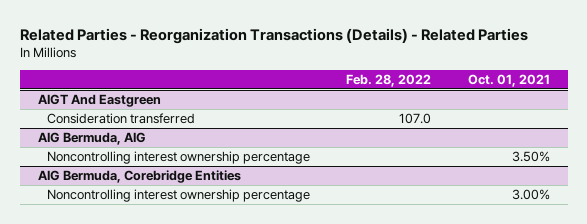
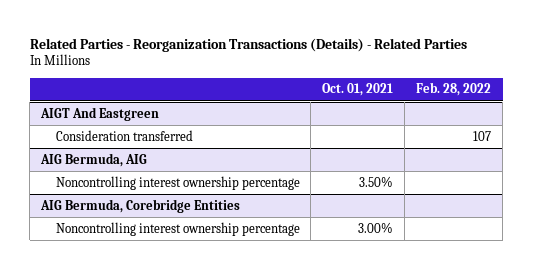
- | Feb. 28, 2022 | Oct. 01, 2021
+ | Oct. 01, 2021 | Feb. 28, 2022
@ AIGT And Eastgreen
- Consideration transferred | 107.0 |
+ Consideration transferred | | 107

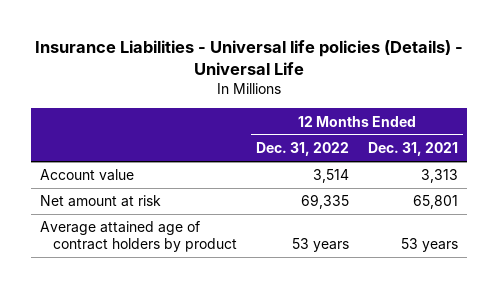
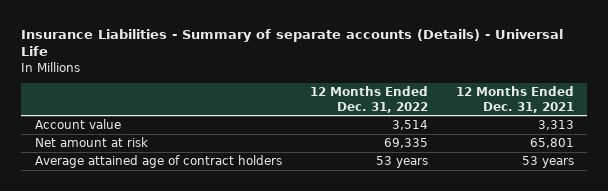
- Insurance Liabilities - Universal life policies (Details) - Universal Life
+ Insurance Liabilities - Summary of separate accounts (Details) - Universal Life
- Average attained age of contract holders by product | 53 years | 53 years
+ Average attained age of contract holders | 53 years | 53 years

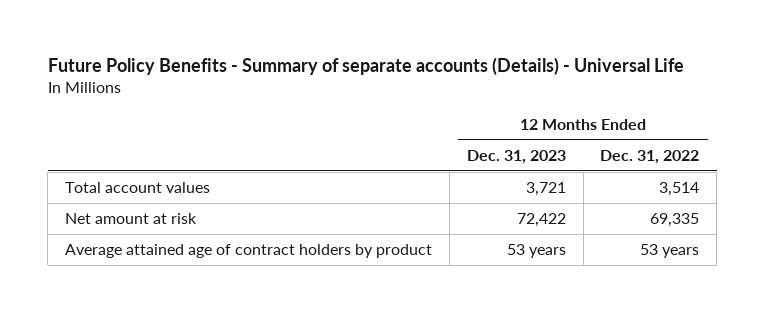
- Insurance Liabilities - Summary of separate accounts (Details) - Universal Life
+ Future Policy Benefits - Summary of separate accounts (Details) - Universal Life
- | 12 Months Ended Dec. 31, 2022 | 12 Months Ended Dec. 31, 2021
+ | 12 Months Ended Dec. 31, 2023 | 12 Months Ended Dec. 31, 2022
- Account value | 3,514 | 3,313
+ Total account values | 3,721 | 3,514
- Average attained age of contract holders | 53 years | 53 years
+ Average attained age of contract holders by product | 53 years | 53 years

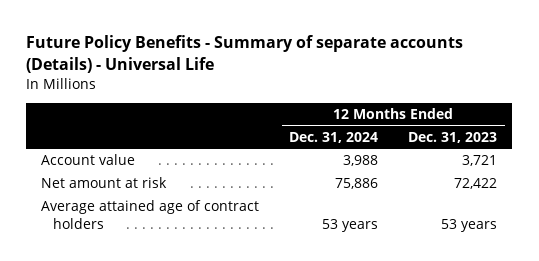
- | 12 Months Ended Dec. 31, 2023 | 12 Months Ended Dec. 31, 2022
+ | 12 Months Ended Dec. 31, 2024 | 12 Months Ended Dec. 31, 2023
- Total account values | 3,721 | 3,514
+ Account value | 3,988 | 3,721
- Average attained age of contract holders by product | 53 years | 53 years
+ Average attained age of contract holders | 53 years | 53 years

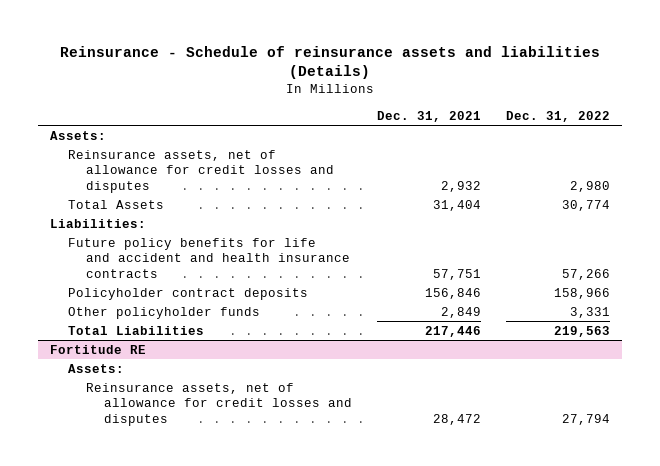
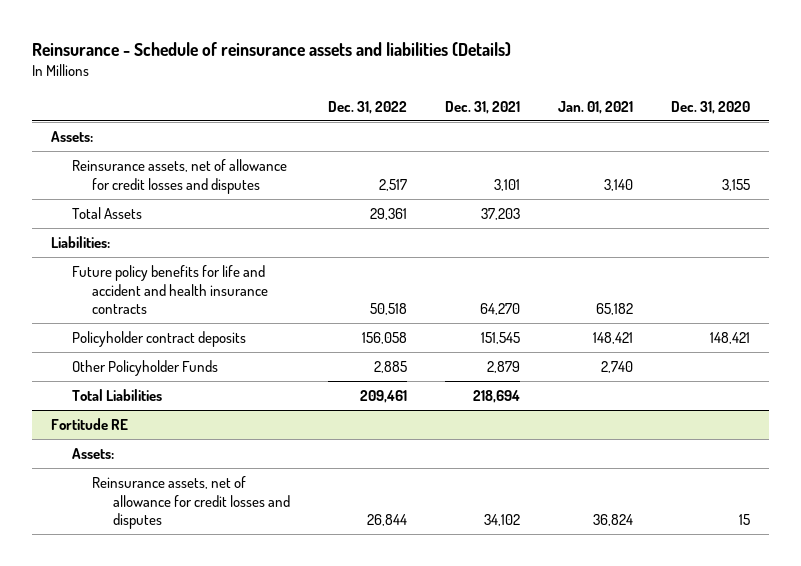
- | Dec. 31, 2021 | Dec. 31, 2022
+ | Dec. 31, 2022 | Dec. 31, 2021 | Jan. 01, 2021 | Dec. 31, 2020
- Reinsurance assets, net of allowance for credit losses and disputes | 2,932 | 2,980
- Total Assets | 31,404 | 30,774
+ Reinsurance assets, net of allowance for credit losses and disputes | 2,517 | 3,101 | 3,140 | 3,155
+ Total Assets | 29,361 | 37,203 | |
- Future policy benefits for life and accident and health insurance contracts | 57,751 | 57,266
- Policyholder contract deposits | 156,846 | 158,966
- Other policyholder funds | 2,849 | 3,331
- Total Liabilities | 217,446 | 219,563
+ Future policy benefits for life and accident and health insurance contracts | 50,518 | 64,270 | 65,182 |
+ Policyholder contract deposits | 156,058 | 151,545 | 148,421 | 148,421
+ Other Policyholder Funds | 2,885 | 2,879 | 2,740 |
+ Total Liabilities | 209,461 | 218,694 | |
@ Fortitude RE
- Reinsurance assets, net of allowance for credit losses and disputes | 28,472 | 27,794
+ Reinsurance assets, net of allowance for credit losses and disputes | 26,844 | 34,102 | 36,824 | 15

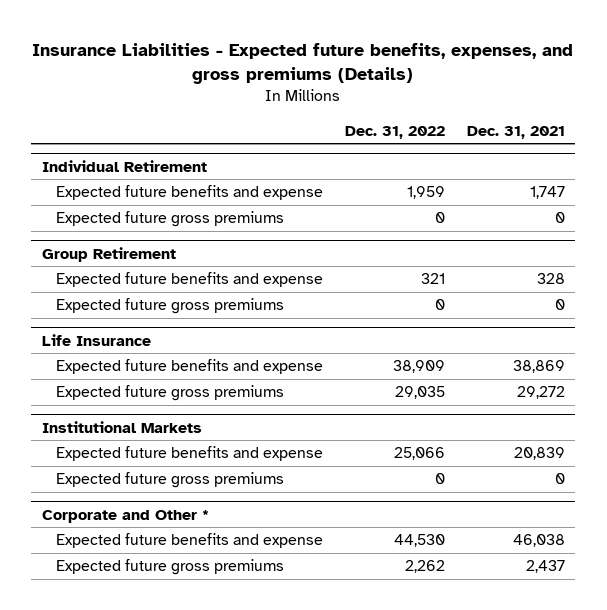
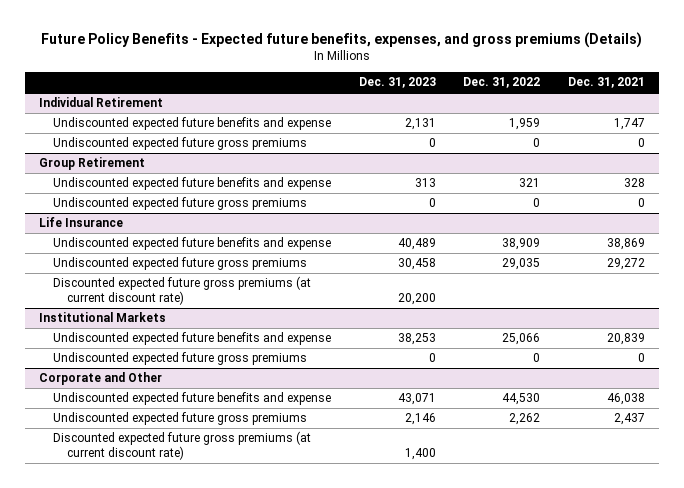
- Insurance Liabilities - Expected future benefits, expenses, and gross premiums (Details)
+ Future Policy Benefits - Expected future benefits, expenses, and gross premiums (Details)
- | Dec. 31, 2022 | Dec. 31, 2021
+ | Dec. 31, 2023 | Dec. 31, 2022 | Dec. 31, 2021
@ Individual Retirement
- Expected future benefits and expense | 1,959 | 1,747
- Expected future gross premiums | 0 | 0
+ Undiscounted expected future benefits and expense | 2,131 | 1,959 | 1,747
+ Undiscounted expected future gross premiums | 0 | 0 | 0
@ Group Retirement
- Expected future benefits and expense | 321 | 328
- Expected future gross premiums | 0 | 0
+ Undiscounted expected future benefits and expense | 313 | 321 | 328
+ Undiscounted expected future gross premiums | 0 | 0 | 0
@ Life Insurance
- Expected future benefits and expense | 38,909 | 38,869
- Expected future gross premiums | 29,035 | 29,272
+ Undiscounted expected future benefits and expense | 40,489 | 38,909 | 38,869
+ Undiscounted expected future gross premiums | 30,458 | 29,035 | 29,272
+ Discounted expected future gross premiums (at current discount rate) | 20,200 | |
@ Institutional Markets
- Expected future benefits and expense | 25,066 | 20,839
- Expected future gross premiums | 0 | 0
- Corporate and Other *
- Expected future benefits and expense | 44,530 | 46,038
- Expected future gross premiums | 2,262 | 2,437
@ Institutional Markets
+ Undiscounted expected future benefits and expense | 38,253 | 25,066 | 20,839
+ Undiscounted expected future gross premiums | 0 | 0 | 0
+ Corporate and Other
+ Undiscounted expected future benefits and expense | 43,071 | 44,530 | 46,038
+ Undiscounted expected future gross premiums | 2,146 | 2,262 | 2,437
+ Discounted expected future gross premiums (at current discount rate) | 1,400 | |

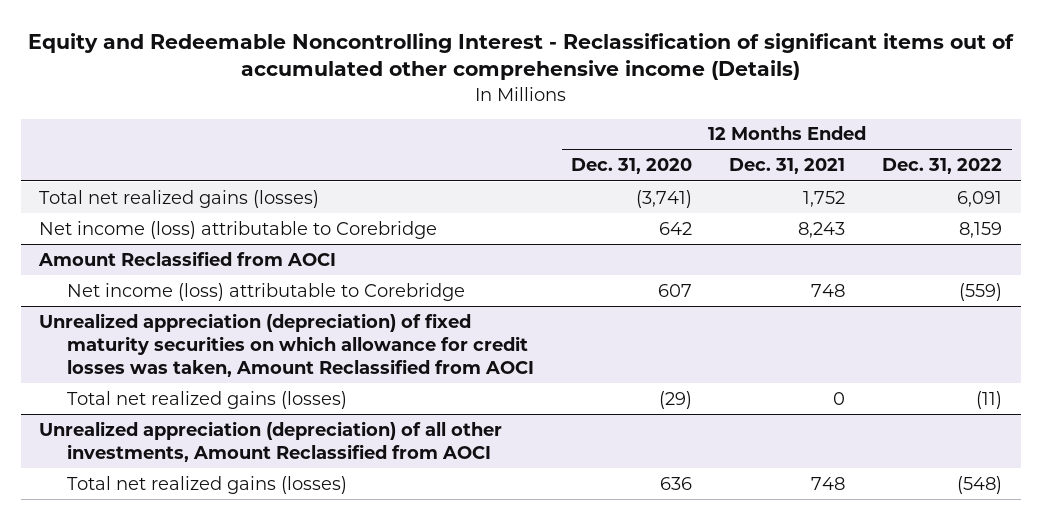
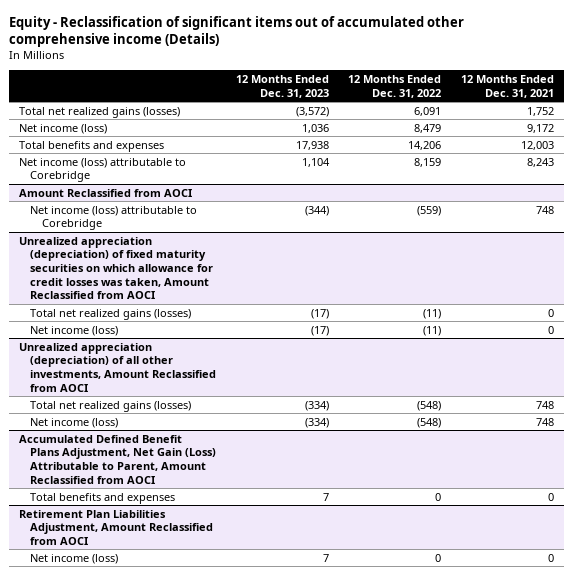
- Equity and Redeemable Noncontrolling Interest - Reclassification of significant items out of accumulated other comprehensive income (Details)
+ Equity - Reclassification of significant items out of accumulated other comprehensive income (Details)
- | 12 Months Ended Dec. 31, 2020 | 12 Months Ended Dec. 31, 2021 | 12 Months Ended Dec. 31, 2022
+ | 12 Months Ended Dec. 31, 2023 | 12 Months Ended Dec. 31, 2022 | 12 Months Ended Dec. 31, 2021
+ Net income (loss) | 1,036 | 8,479 | 9,172
+ Total benefits and expenses | 17,938 | 14,206 | 12,003
@ Unrealized appreciation (depreciation) of fixed maturity securities on which allowance for credit losses was taken, Amount Reclassified from AOCI
+ Net income (loss) | (17) | (11) | 0
@ Unrealized appreciation (depreciation) of all other investments, Amount Reclassified from AOCI
+ Net income (loss) | (334) | (548) | 748
+ Accumulated Defined Benefit Plans Adjustment, Net Gain (Loss) Attributable to Parent, Amount Reclassified from AOCI
+ Total benefits and expenses | 7 | 0 | 0
+ Retirement Plan Liabilities Adjustment, Amount Reclassified from AOCI
+ Net income (loss) | 7 | 0 | 0

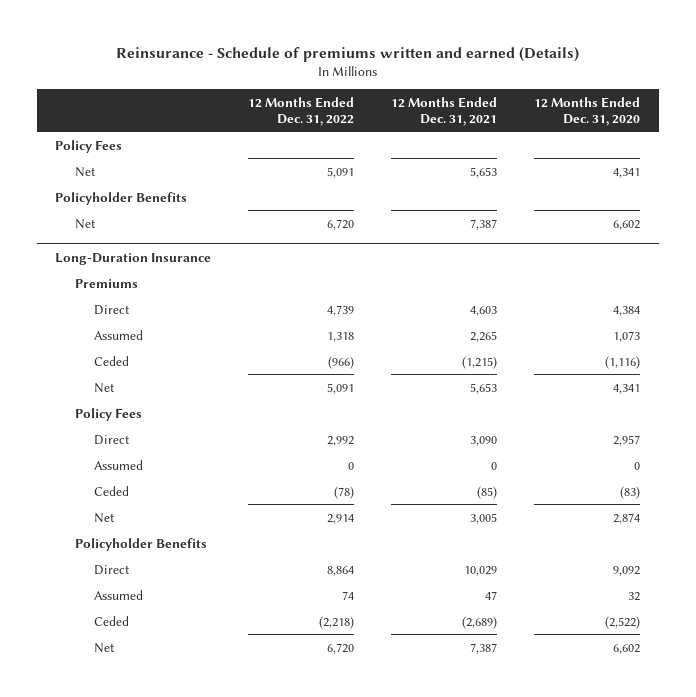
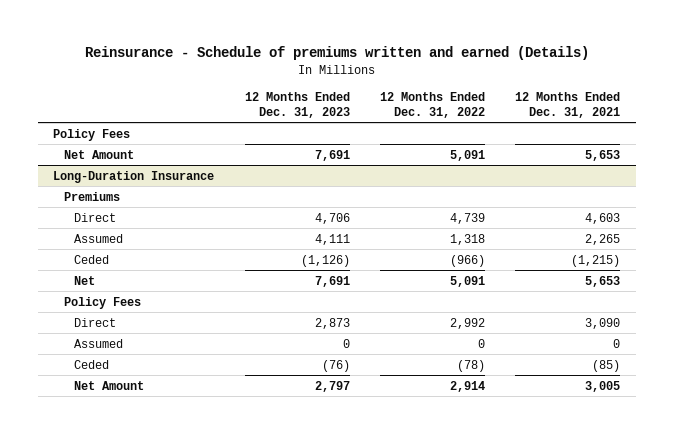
- | 12 Months Ended Dec. 31, 2022 | 12 Months Ended Dec. 31, 2021 | 12 Months Ended Dec. 31, 2020
+ | 12 Months Ended Dec. 31, 2023 | 12 Months Ended Dec. 31, 2022 | 12 Months Ended Dec. 31, 2021
- Net | 5,091 | 5,653 | 4,341
- Policyholder Benefits
- Net | 6,720 | 7,387 | 6,602
+ Net Amount | 7,691 | 5,091 | 5,653
@ Long-Duration Insurance
- Net | 2,914 | 3,005 | 2,874
- Policyholder Benefits
- Direct | 8,864 | 10,029 | 9,092
- Assumed | 74 | 47 | 32
- Ceded | (2,218) | (2,689) | (2,522)
- Net | 6,720 | 7,387 | 6,602
+ Net Amount | 2,797 | 2,914 | 3,005

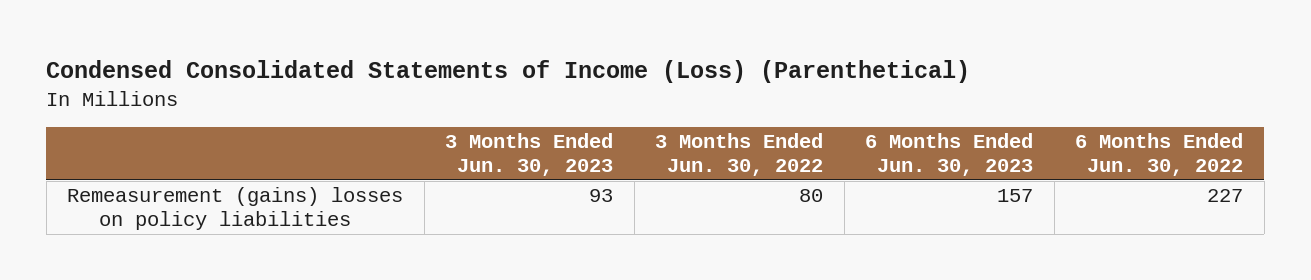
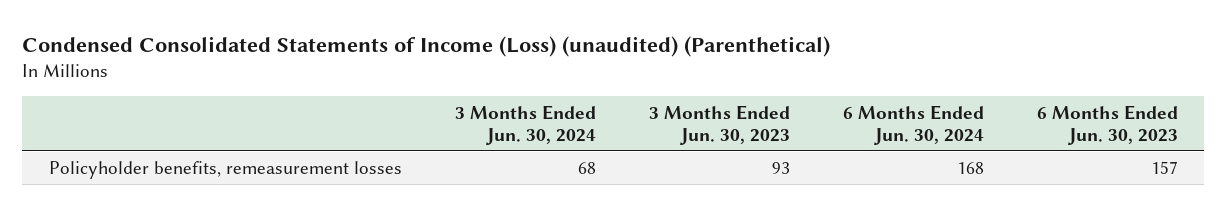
- Condensed Consolidated Statements of Income (Loss) (Parenthetical)
+ Condensed Consolidated Statements of Income (Loss) (unaudited) (Parenthetical)
- | 3 Months Ended Jun. 30, 2023 | 3 Months Ended Jun. 30, 2022 | 6 Months Ended Jun. 30, 2023 | 6 Months Ended Jun. 30, 2022
+ | 3 Months Ended Jun. 30, 2024 | 3 Months Ended Jun. 30, 2023 | 6 Months Ended Jun. 30, 2024 | 6 Months Ended Jun. 30, 2023
- Remeasurement (gains) losses on policy liabilities | 93 | 80 | 157 | 227
+ Policyholder benefits, remeasurement losses | 68 | 93 | 168 | 157

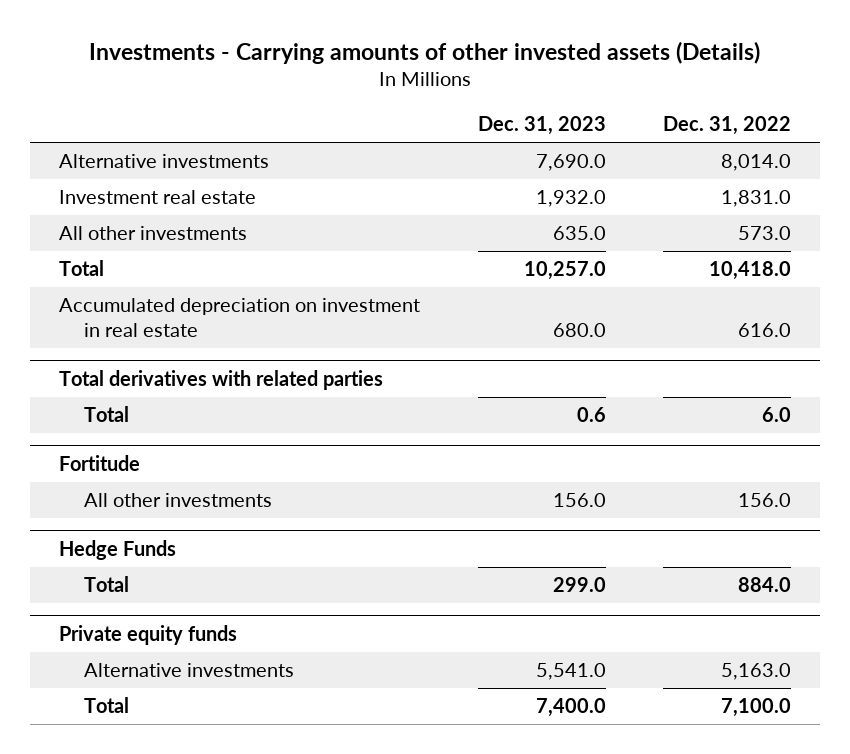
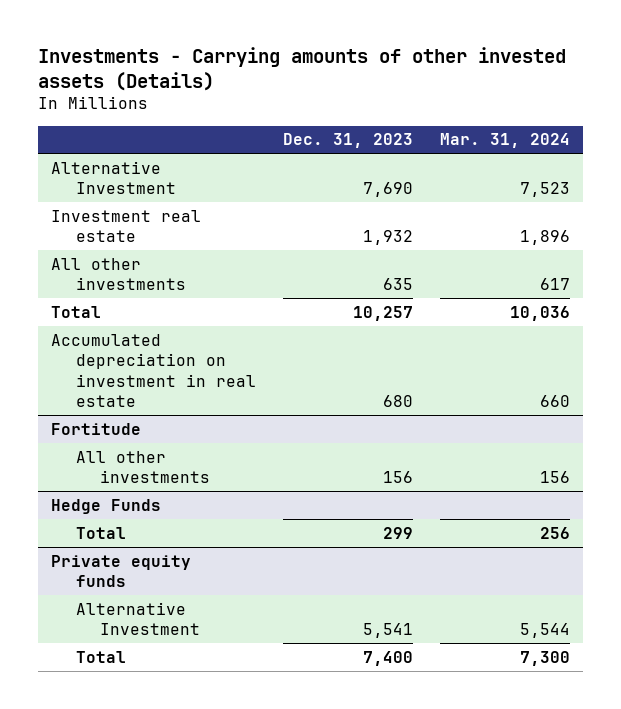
- | Dec. 31, 2023 | Dec. 31, 2022
+ | Dec. 31, 2023 | Mar. 31, 2024
- Alternative investments | 7,690.0 | 8,014.0
- Investment real estate | 1,932.0 | 1,831.0
- All other investments | 635.0 | 573.0
- Total | 10,257.0 | 10,418.0
- Accumulated depreciation on investment in real estate | 680.0 | 616.0
- Total derivatives with related parties
- Total | 0.6 | 6.0
+ Alternative Investment | 7,690 | 7,523
+ Investment real estate | 1,932 | 1,896
+ All other investments | 635 | 617
+ Total | 10,257 | 10,036
+ Accumulated depreciation on investment in real estate | 680 | 660
@ Fortitude
- All other investments | 156.0 | 156.0
+ All other investments | 156 | 156
@ Hedge Funds
- Total | 299.0 | 884.0
+ Total | 299 | 256
@ Private equity funds
- Alternative investments | 5,541.0 | 5,163.0
- Total | 7,400.0 | 7,100.0
+ Alternative Investment | 5,541 | 5,544
+ Total | 7,400 | 7,300

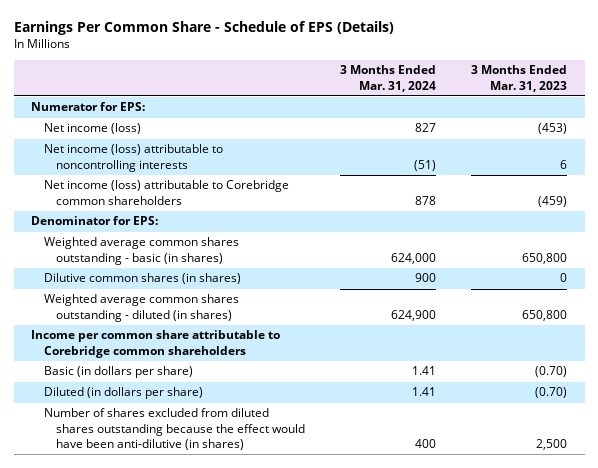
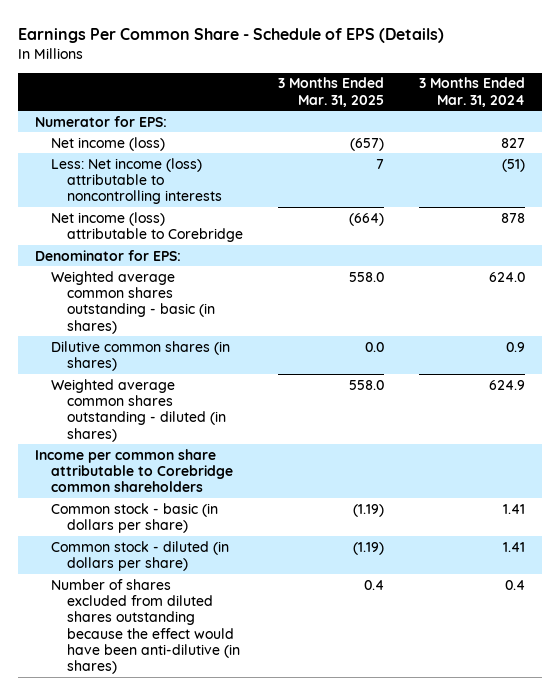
- | 3 Months Ended Mar. 31, 2024 | 3 Months Ended Mar. 31, 2023
+ | 3 Months Ended Mar. 31, 2025 | 3 Months Ended Mar. 31, 2024
- Net income (loss) attributable to noncontrolling interests | (51) | 6
- Net income (loss) attributable to Corebridge common shareholders | 878 | (459)
+ Less: Net income (loss) attributable to noncontrolling interests | 7 | (51)
+ Net income (loss) attributable to Corebridge | (664) | 878
- Weighted average common shares outstanding - basic (in shares) | 624,000 | 650,800
- Dilutive common shares (in shares) | 900 | 0
- Weighted average common shares outstanding - diluted (in shares) | 624,900 | 650,800
+ Weighted average common shares outstanding - basic (in shares) | 558.0 | 624.0
+ Dilutive common shares (in shares) | 0.0 | 0.9
+ Weighted average common shares outstanding - diluted (in shares) | 558.0 | 624.9
- Basic (in dollars per share) | 1.41 | (0.70)
- Diluted (in dollars per share) | 1.41 | (0.70)
- Number of shares excluded from diluted shares outstanding because the effect would have been anti-dilutive (in shares) | 400 | 2,500
+ Common stock - basic (in dollars per share) | (1.19) | 1.41
+ Common stock - diluted (in dollars per share) | (1.19) | 1.41
+ Number of shares excluded from diluted shares outstanding because the effect would have been anti-dilutive (in shares) | 0.4 | 0.4

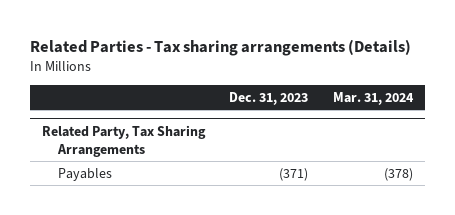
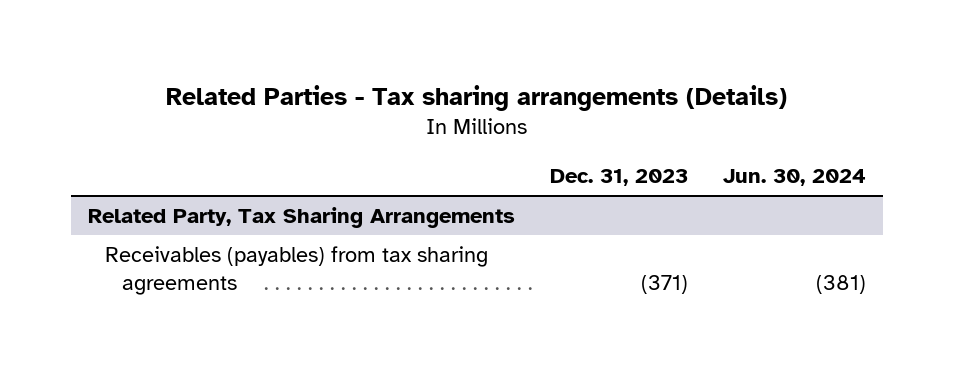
- | Dec. 31, 2023 | Mar. 31, 2024
+ | Dec. 31, 2023 | Jun. 30, 2024
@ Related Party, Tax Sharing Arrangements
- Payables | (371) | (378)
+ Receivables (payables) from tax sharing agreements | (371) | (381)

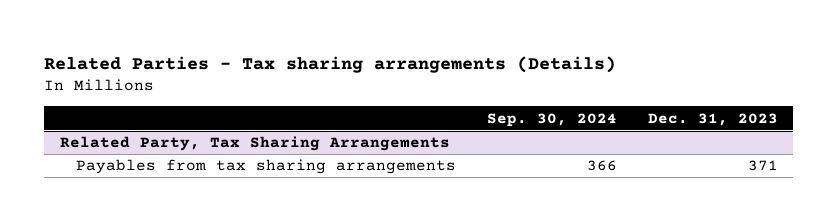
- | Dec. 31, 2023 | Jun. 30, 2024
+ | Sep. 30, 2024 | Dec. 31, 2023
@ Related Party, Tax Sharing Arrangements
- Receivables (payables) from tax sharing agreements | (371) | (381)
+ Payables from tax sharing arrangements | 366 | 371

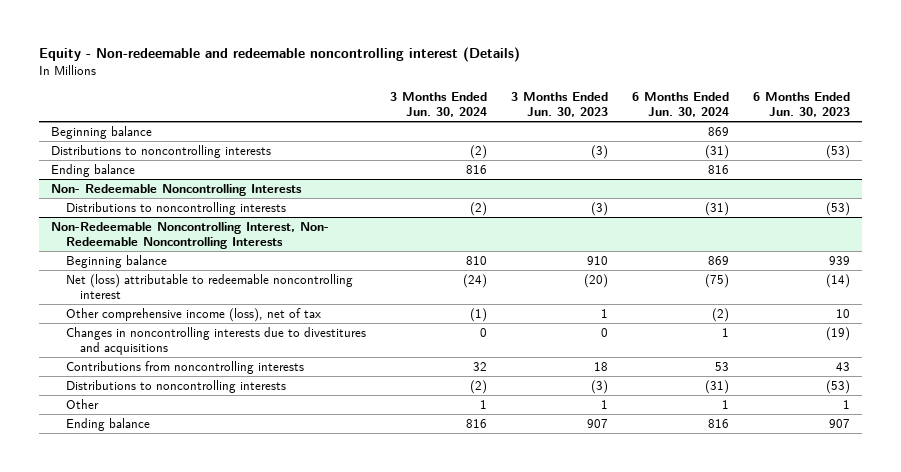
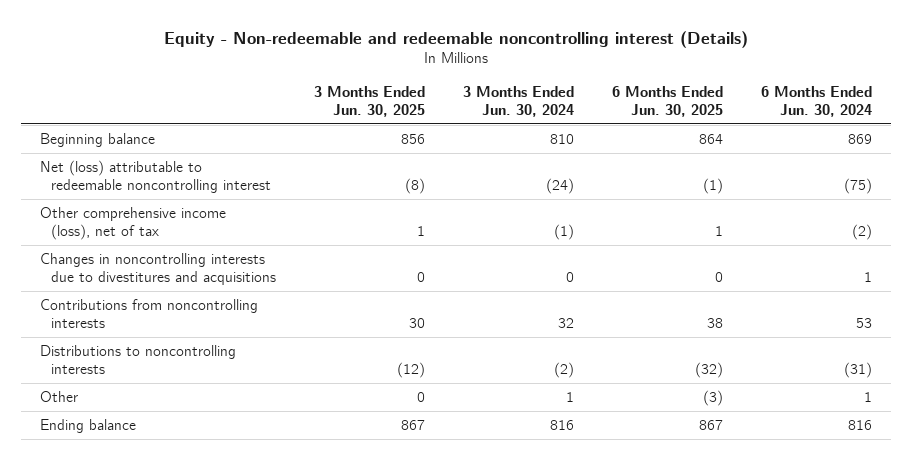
- | 3 Months Ended Jun. 30, 2024 | 3 Months Ended Jun. 30, 2023 | 6 Months Ended Jun. 30, 2024 | 6 Months Ended Jun. 30, 2023
+ | 3 Months Ended Jun. 30, 2025 | 3 Months Ended Jun. 30, 2024 | 6 Months Ended Jun. 30, 2025 | 6 Months Ended Jun. 30, 2024
- Beginning balance | | | 869 |
- Distributions to noncontrolling interests | (2) | (3) | (31) | (53)
- Ending balance | 816 | | 816 |
- Non- Redeemable Noncontrolling Interests
- Distributions to noncontrolling interests | (2) | (3) | (31) | (53)
- Non-Redeemable Noncontrolling Interest, Non- Redeemable Noncontrolling Interests

